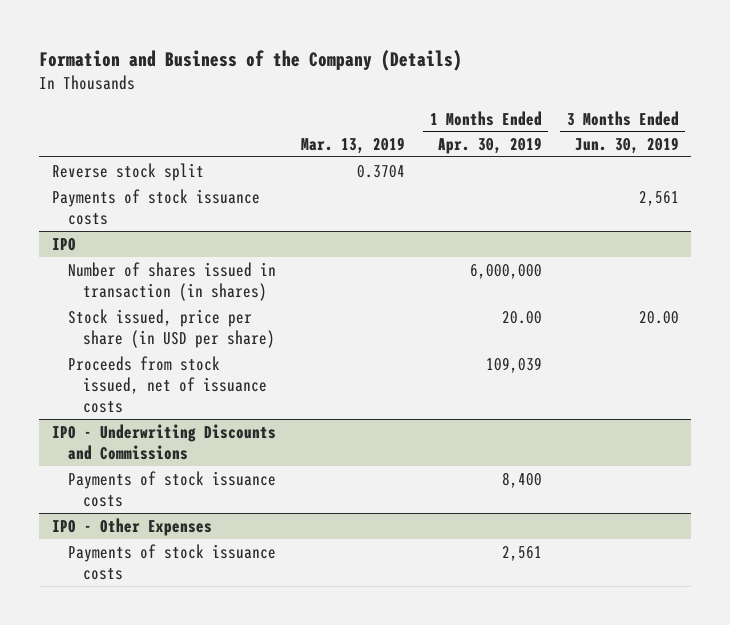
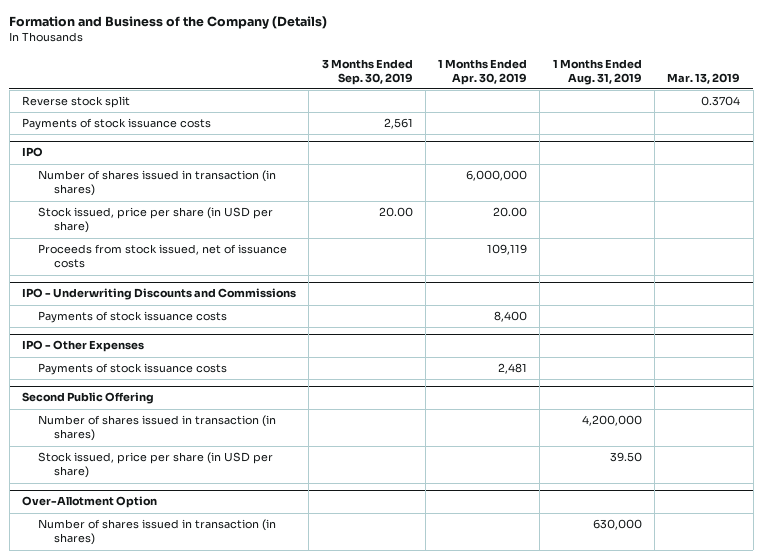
- | Mar. 13, 2019 | 1 Months Ended Apr. 30, 2019 | 3 Months Ended Jun. 30, 2019
+ | 3 Months Ended Sep. 30, 2019 | 1 Months Ended Apr. 30, 2019 | 1 Months Ended Aug. 31, 2019 | Mar. 13, 2019
@ IPO
- Proceeds from stock issued, net of issuance costs | | 109,039 |
+ Proceeds from stock issued, net of issuance costs | | 109,119 | |
@ IPO - Other Expenses
- Payments of stock issuance costs | | 2,561 |
+ Payments of stock issuance costs | | 2,481 | |
+ Second Public Offering
+ Number of shares issued in transaction (in shares) | | | 4,200,000 |
+ Stock issued, price per share (in USD per share) | | | 39.50 |
+ Over-Allotment Option
+ Number of shares issued in transaction (in shares) | | | 630,000 |

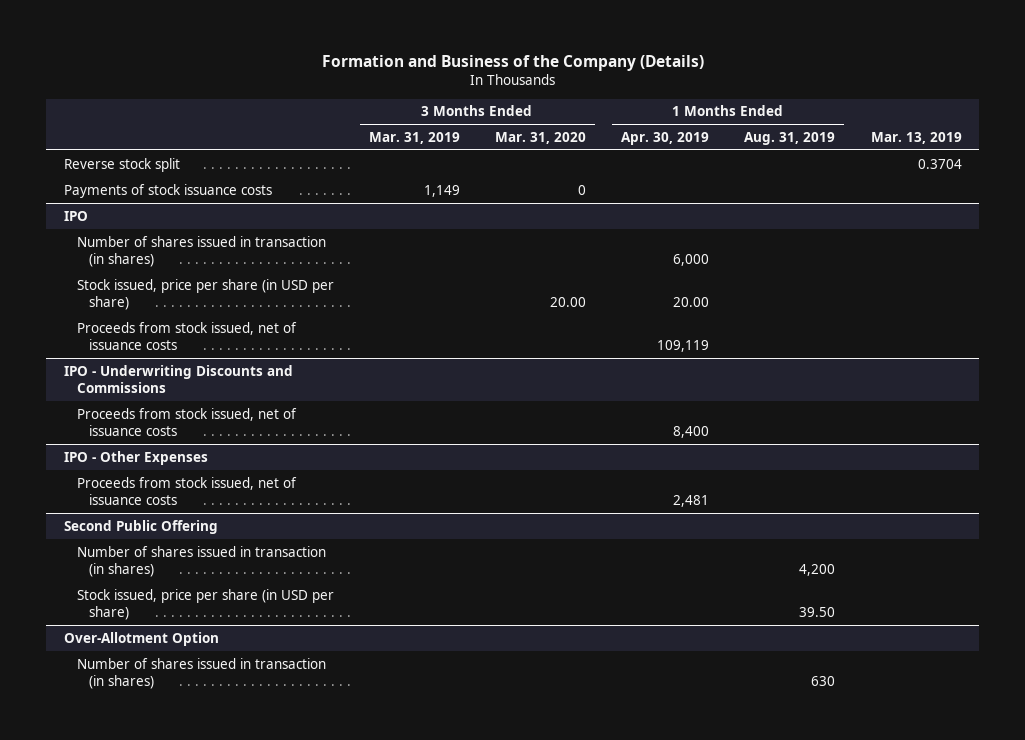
- | 3 Months Ended Sep. 30, 2019 | 1 Months Ended Apr. 30, 2019 | 1 Months Ended Aug. 31, 2019 | Mar. 13, 2019
+ | 3 Months Ended Mar. 31, 2019 | 3 Months Ended Mar. 31, 2020 | 1 Months Ended Apr. 30, 2019 | 1 Months Ended Aug. 31, 2019 | Mar. 13, 2019
@ IPO
- Number of shares issued in transaction (in shares) | | 6,000,000 | |
+ Number of shares issued in transaction (in shares) | | | 6,000 | |
@ IPO - Underwriting Discounts and Commissions
- Payments of stock issuance costs | | 8,400 | |
+ Proceeds from stock issued, net of issuance costs | | | 8,400 | |
@ IPO - Other Expenses
- Payments of stock issuance costs | | 2,481 | |
+ Proceeds from stock issued, net of issuance costs | | | 2,481 | |
@ Second Public Offering
- Number of shares issued in transaction (in shares) | | | 4,200,000 |
+ Number of shares issued in transaction (in shares) | | | | 4,200 |
@ Over-Allotment Option
- Number of shares issued in transaction (in shares) | | | 630,000 |
+ Number of shares issued in transaction (in shares) | | | | 630 |

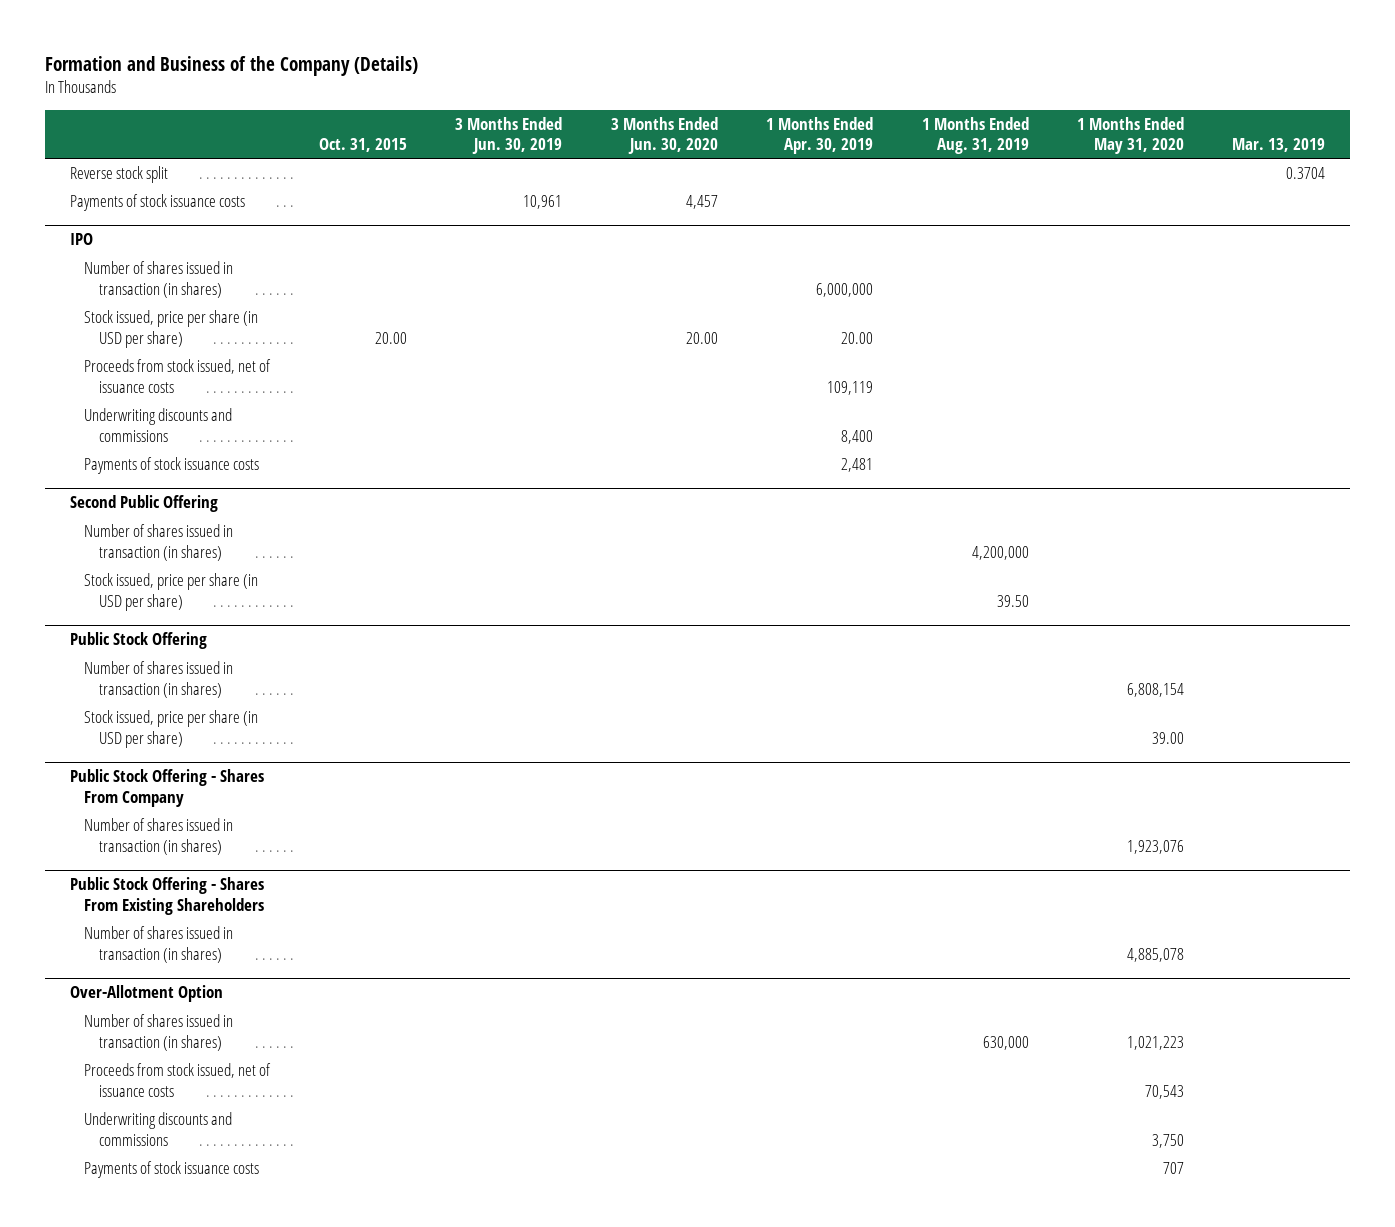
- | 3 Months Ended Mar. 31, 2019 | 3 Months Ended Mar. 31, 2020 | 1 Months Ended Apr. 30, 2019 | 1 Months Ended Aug. 31, 2019 | Mar. 13, 2019
+ | Oct. 31, 2015 | 3 Months Ended Jun. 30, 2019 | 3 Months Ended Jun. 30, 2020 | 1 Months Ended Apr. 30, 2019 | 1 Months Ended Aug. 31, 2019 | 1 Months Ended May 31, 2020 | Mar. 13, 2019
@ IPO
- Number of shares issued in transaction (in shares) | | | 6,000 | |
+ Number of shares issued in transaction (in shares) | | | | 6,000,000 | | |
- IPO - Underwriting Discounts and Commissions
- Proceeds from stock issued, net of issuance costs | | | 8,400 | |
- IPO - Other Expenses
- Proceeds from stock issued, net of issuance costs | | | 2,481 | |
@ IPO
+ Underwriting discounts and commissions | | | | 8,400 | | |
+ Payments of stock issuance costs | | | | 2,481 | | |
@ Second Public Offering
- Number of shares issued in transaction (in shares) | | | | 4,200 |
+ Number of shares issued in transaction (in shares) | | | | | 4,200,000 | |
+ Public Stock Offering
+ Number of shares issued in transaction (in shares) | | | | | | 6,808,154 |
+ Stock issued, price per share (in USD per share) | | | | | | 39.00 |
+ Public Stock Offering - Shares From Company
+ Number of shares issued in transaction (in shares) | | | | | | 1,923,076 |
+ Public Stock Offering - Shares From Existing Shareholders
+ Number of shares issued in transaction (in shares) | | | | | | 4,885,078 |
@ Over-Allotment Option
- Number of shares issued in transaction (in shares) | | | | 630 |
+ Number of shares issued in transaction (in shares) | | | | | 630,000 | 1,021,223 |
+ Proceeds from stock issued, net of issuance costs | | | | | | 70,543 |
+ Underwriting discounts and commissions | | | | | | 3,750 |
+ Payments of stock issuance costs | | | | | | 707 |

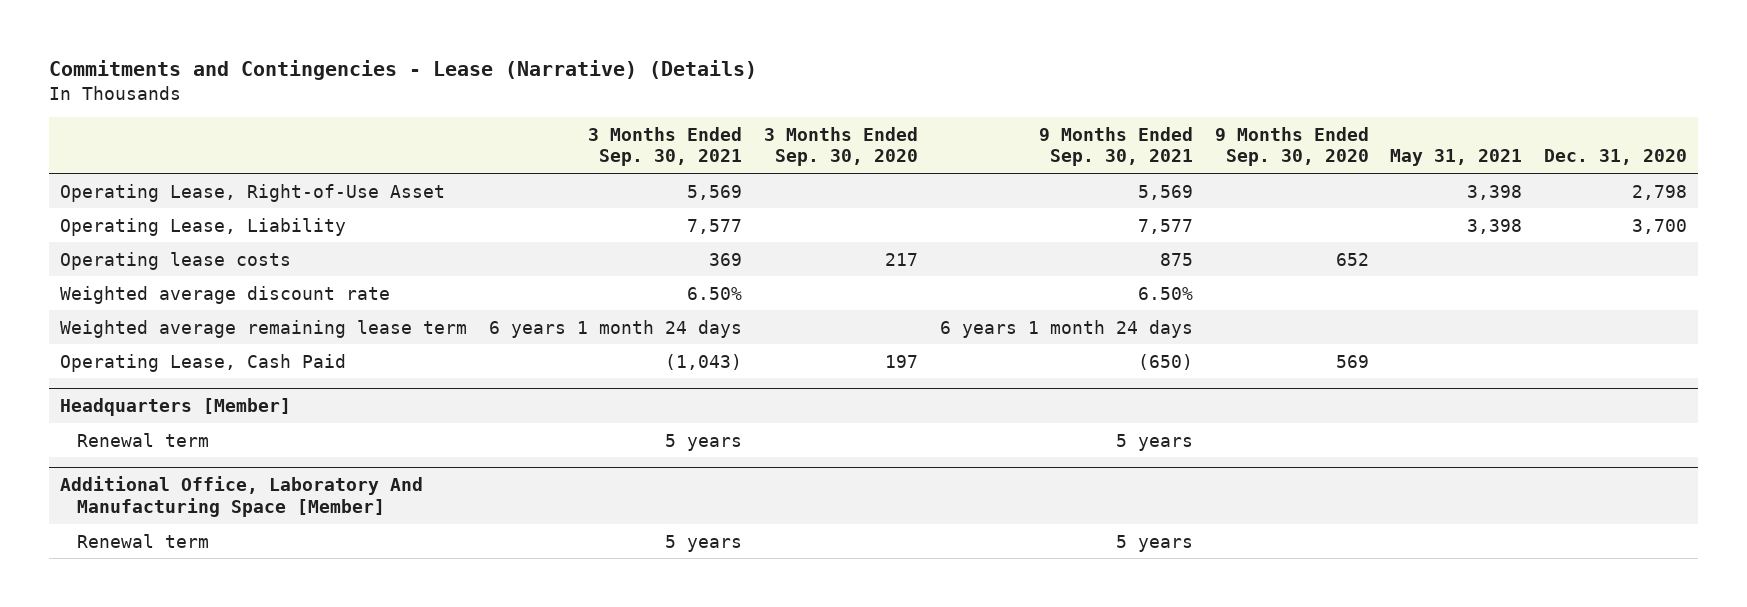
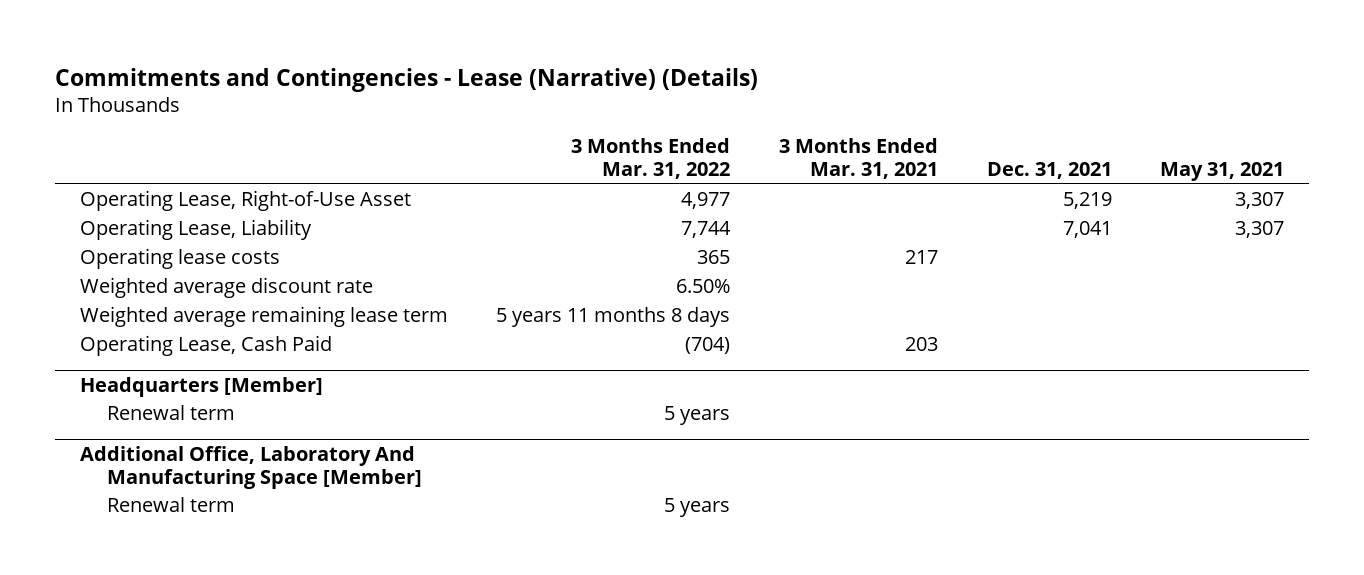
- | 3 Months Ended Sep. 30, 2021 | 3 Months Ended Sep. 30, 2020 | 9 Months Ended Sep. 30, 2021 | 9 Months Ended Sep. 30, 2020 | May 31, 2021 | Dec. 31, 2020
+ | 3 Months Ended Mar. 31, 2022 | 3 Months Ended Mar. 31, 2021 | Dec. 31, 2021 | May 31, 2021
- Operating Lease, Right-of-Use Asset | 5,569 | | 5,569 | | 3,398 | 2,798
- Operating Lease, Liability | 7,577 | | 7,577 | | 3,398 | 3,700
+ Operating Lease, Right-of-Use Asset | 4,977 | | 5,219 | 3,307
+ Operating Lease, Liability | 7,744 | | 7,041 | 3,307

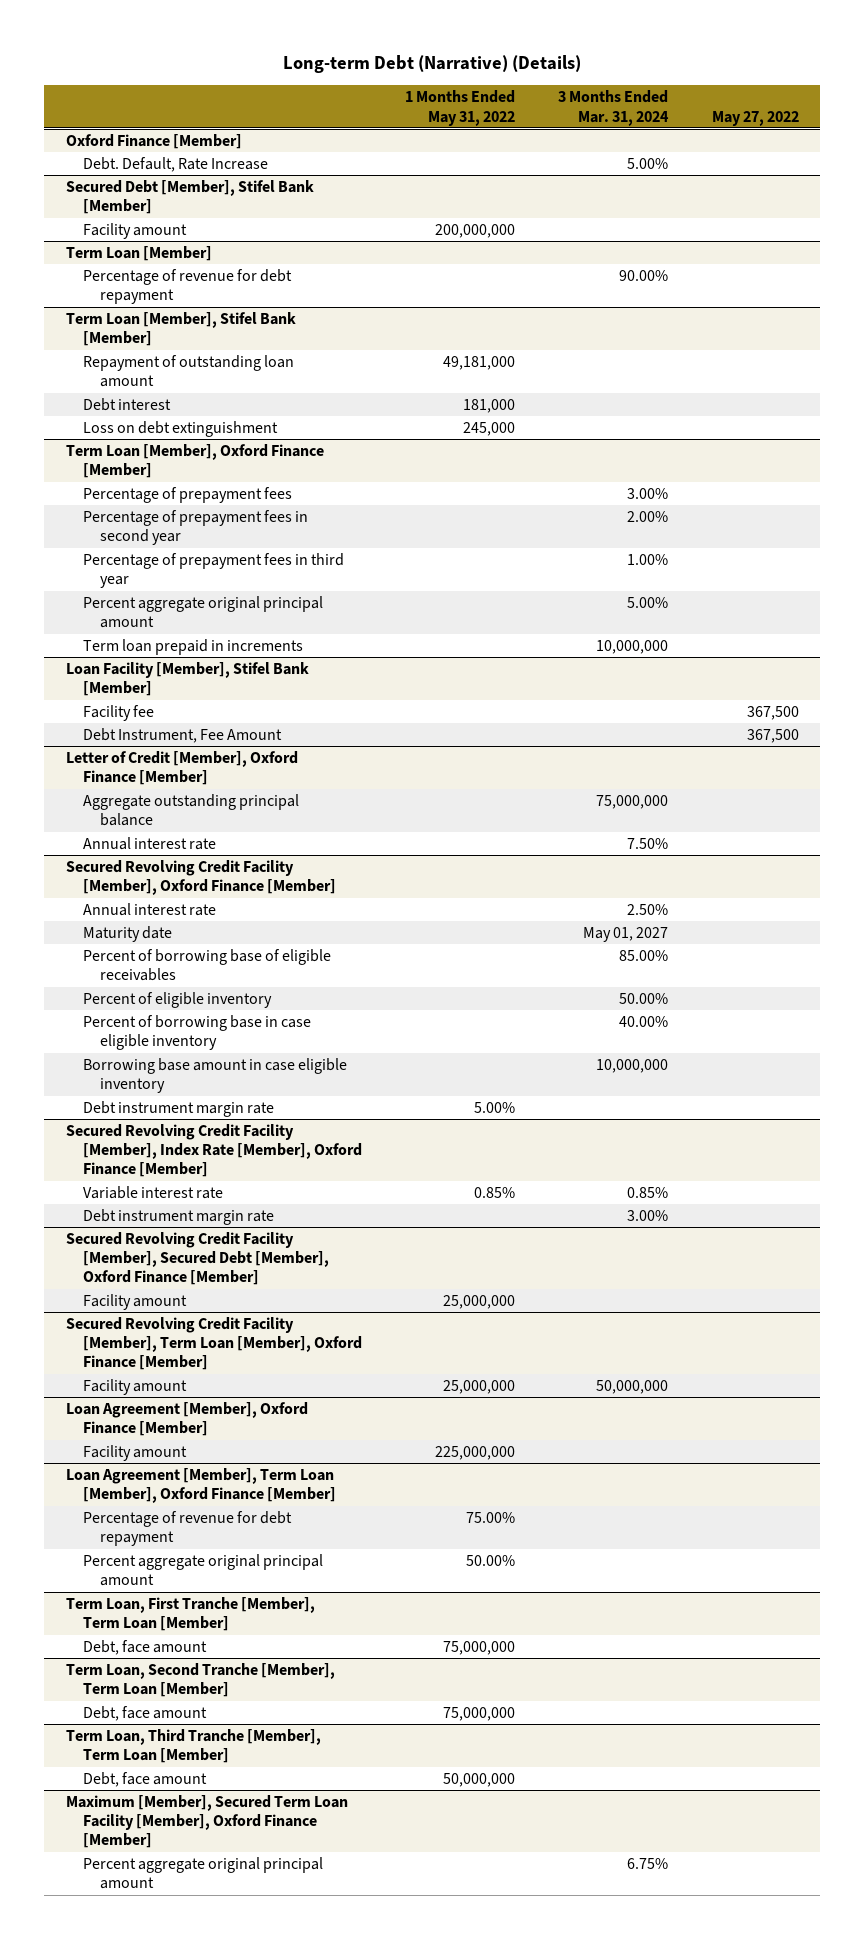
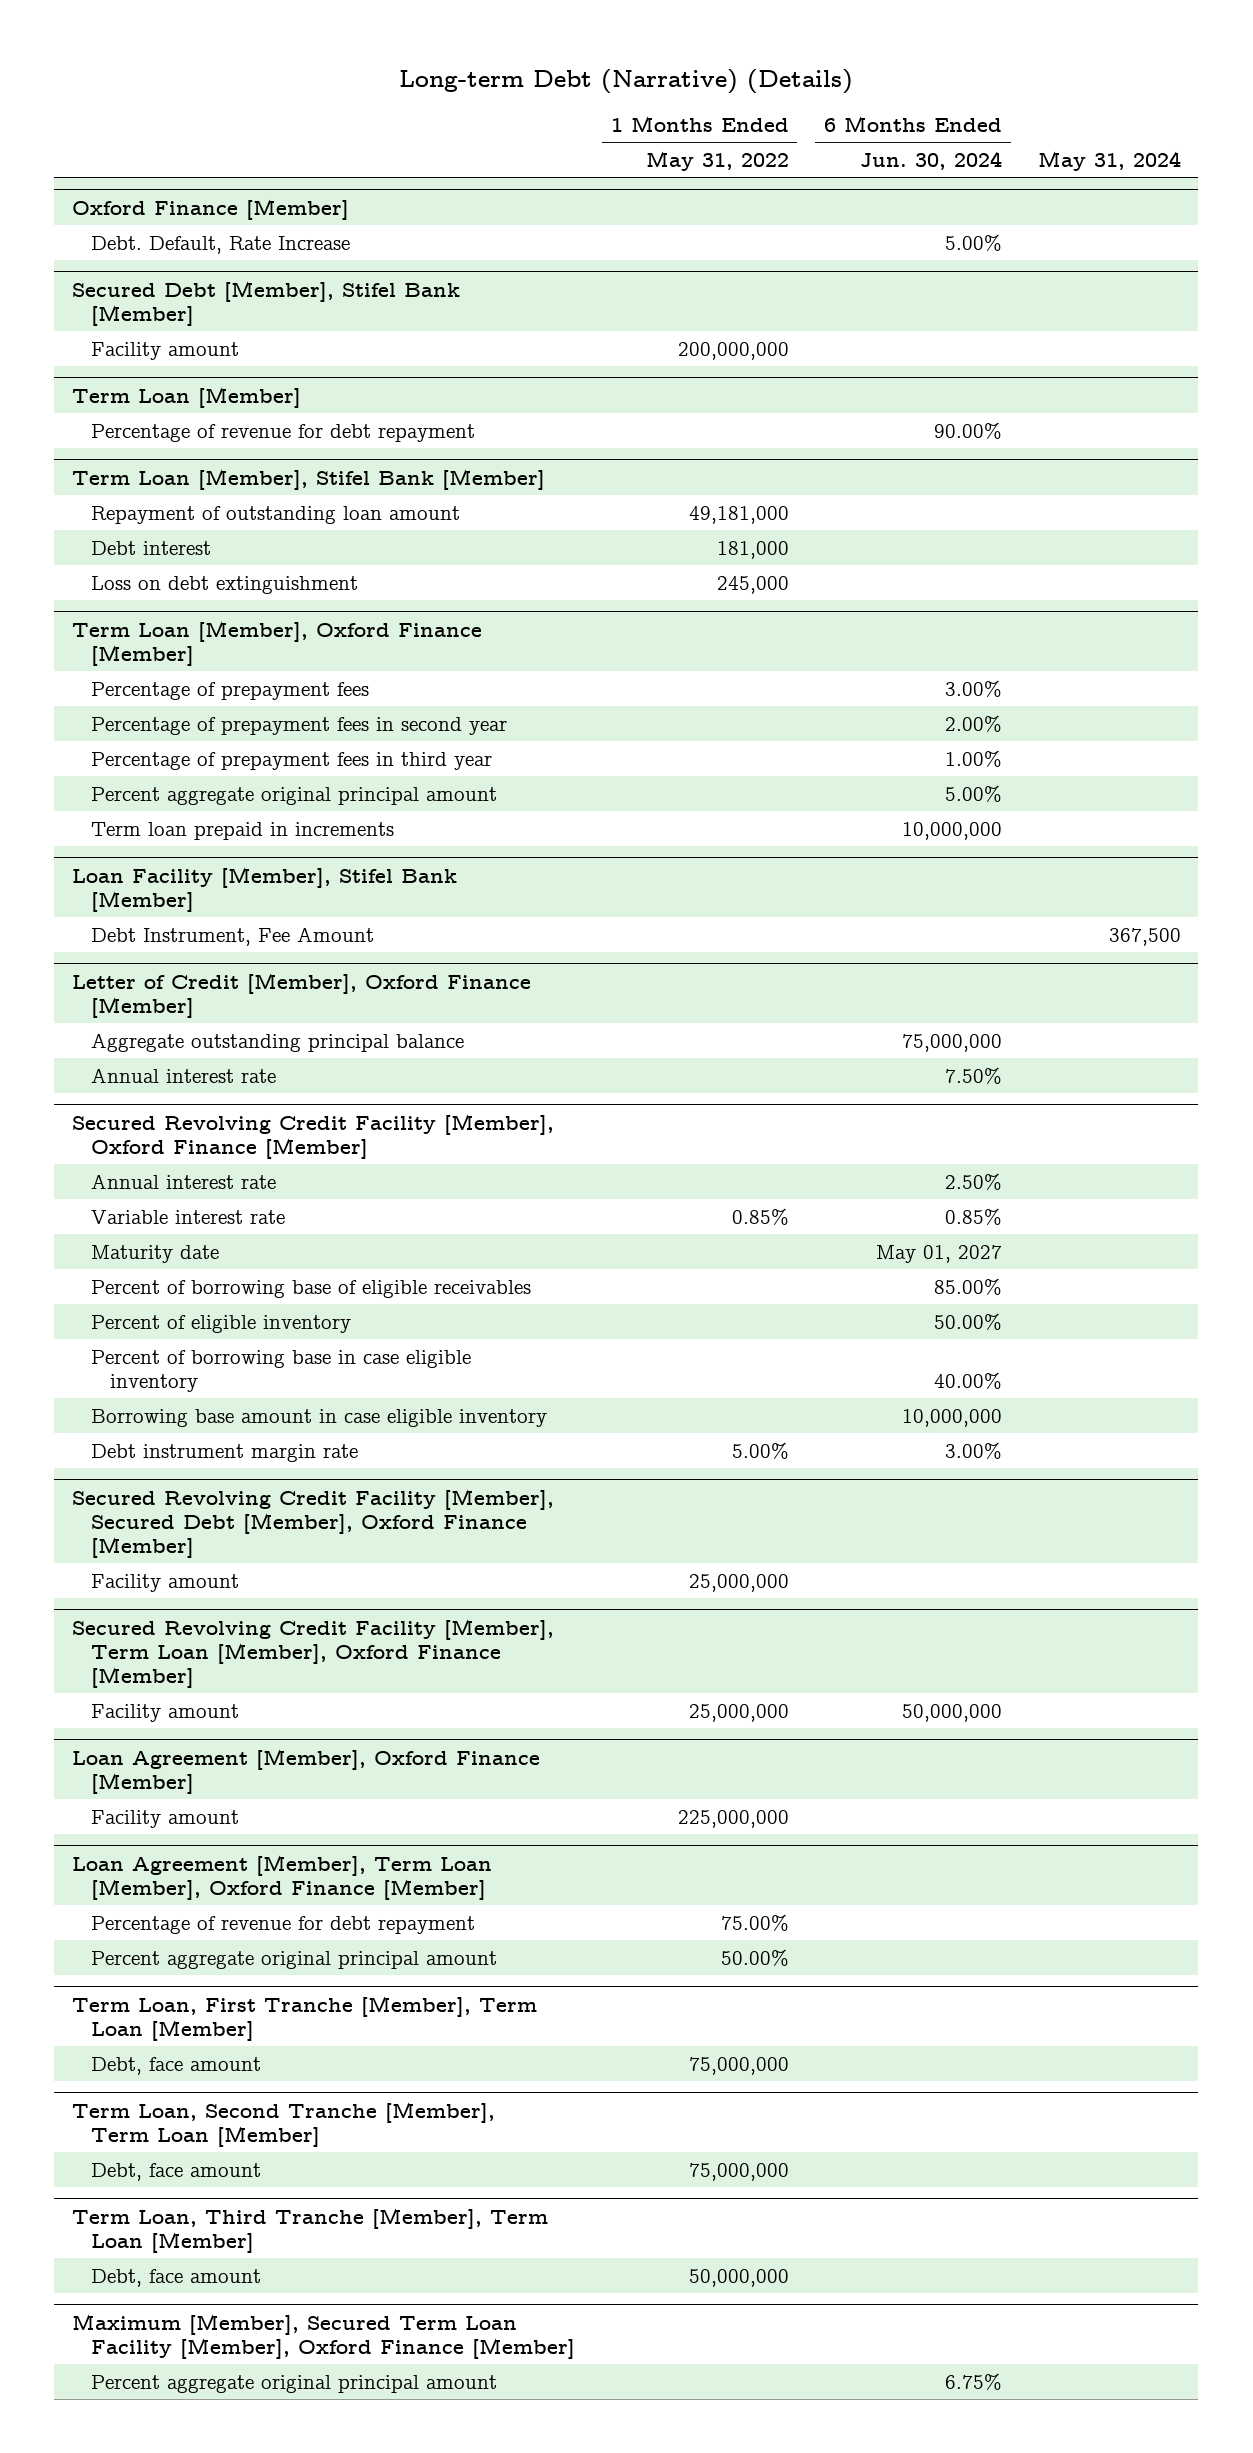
- | 1 Months Ended May 31, 2022 | 3 Months Ended Mar. 31, 2024 | May 27, 2022
+ | 1 Months Ended May 31, 2022 | 6 Months Ended Jun. 30, 2024 | May 31, 2024
@ Loan Facility [Member], Stifel Bank [Member]
- Facility fee | | | 367,500
@ Secured Revolving Credit Facility [Member], Oxford Finance [Member]
+ Variable interest rate | 0.85% | 0.85% |
- Secured Revolving Credit Facility [Member], Index Rate [Member], Oxford Finance [Member]
- Variable interest rate | 0.85% | 0.85% |
- Debt instrument margin rate | | 3.00% |

